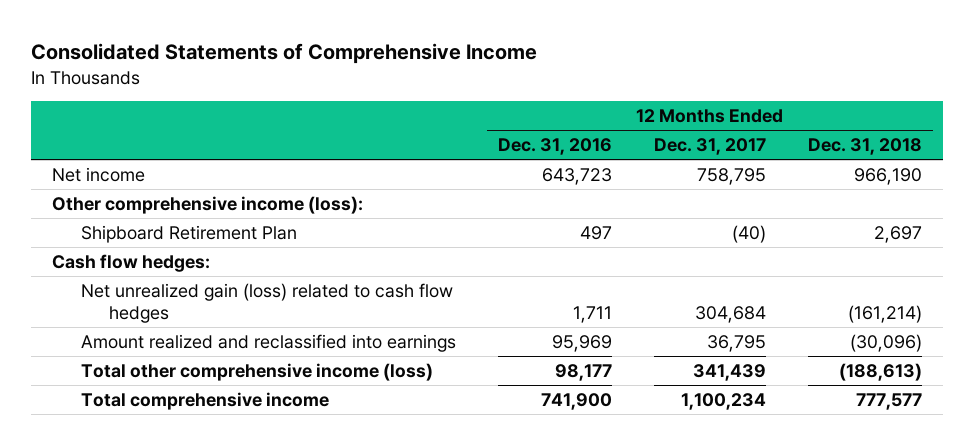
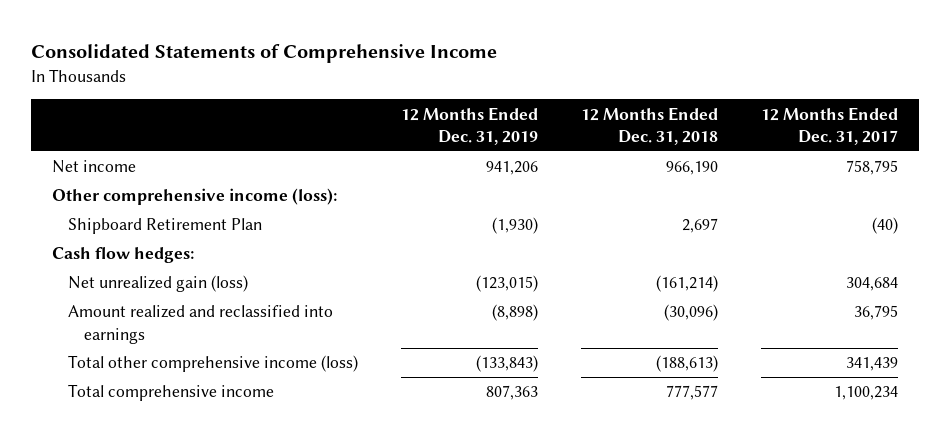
- | 12 Months Ended Dec. 31, 2016 | 12 Months Ended Dec. 31, 2017 | 12 Months Ended Dec. 31, 2018
+ | 12 Months Ended Dec. 31, 2019 | 12 Months Ended Dec. 31, 2018 | 12 Months Ended Dec. 31, 2017
- Net unrealized gain (loss) related to cash flow hedges | 1,711 | 304,684 | (161,214)
+ Net unrealized gain (loss) | (123,015) | (161,214) | 304,684

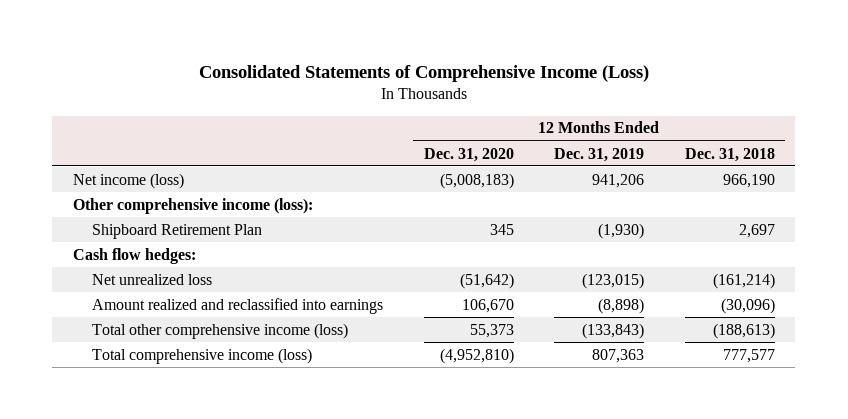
- Consolidated Statements of Comprehensive Income
+ Consolidated Statements of Comprehensive Income (Loss)
- | 12 Months Ended Dec. 31, 2019 | 12 Months Ended Dec. 31, 2018 | 12 Months Ended Dec. 31, 2017
+ | 12 Months Ended Dec. 31, 2020 | 12 Months Ended Dec. 31, 2019 | 12 Months Ended Dec. 31, 2018
- Net income | 941,206 | 966,190 | 758,795
+ Net income (loss) | (5,008,183) | 941,206 | 966,190
- Net unrealized gain (loss) | (123,015) | (161,214) | 304,684
+ Net unrealized loss | (51,642) | (123,015) | (161,214)
- Total comprehensive income | 807,363 | 777,577 | 1,100,234
+ Total comprehensive income (loss) | (4,952,810) | 807,363 | 777,577

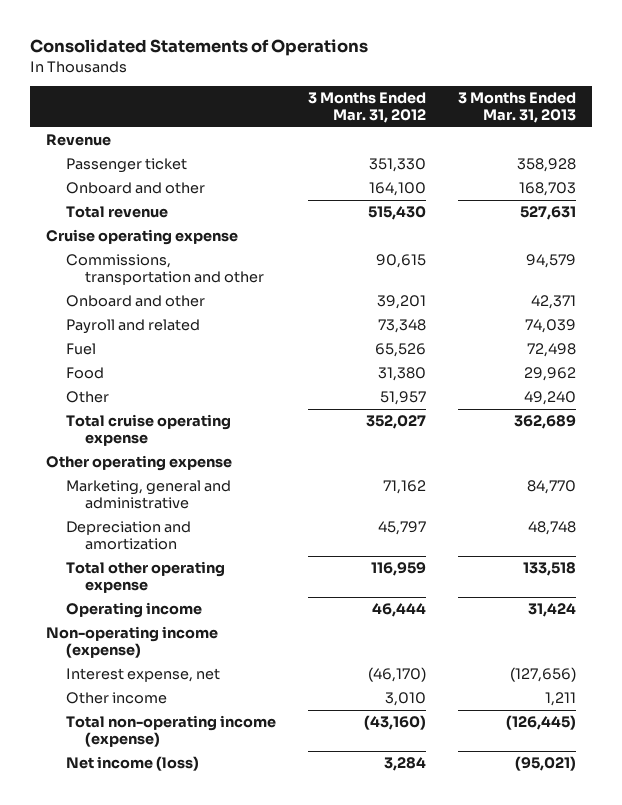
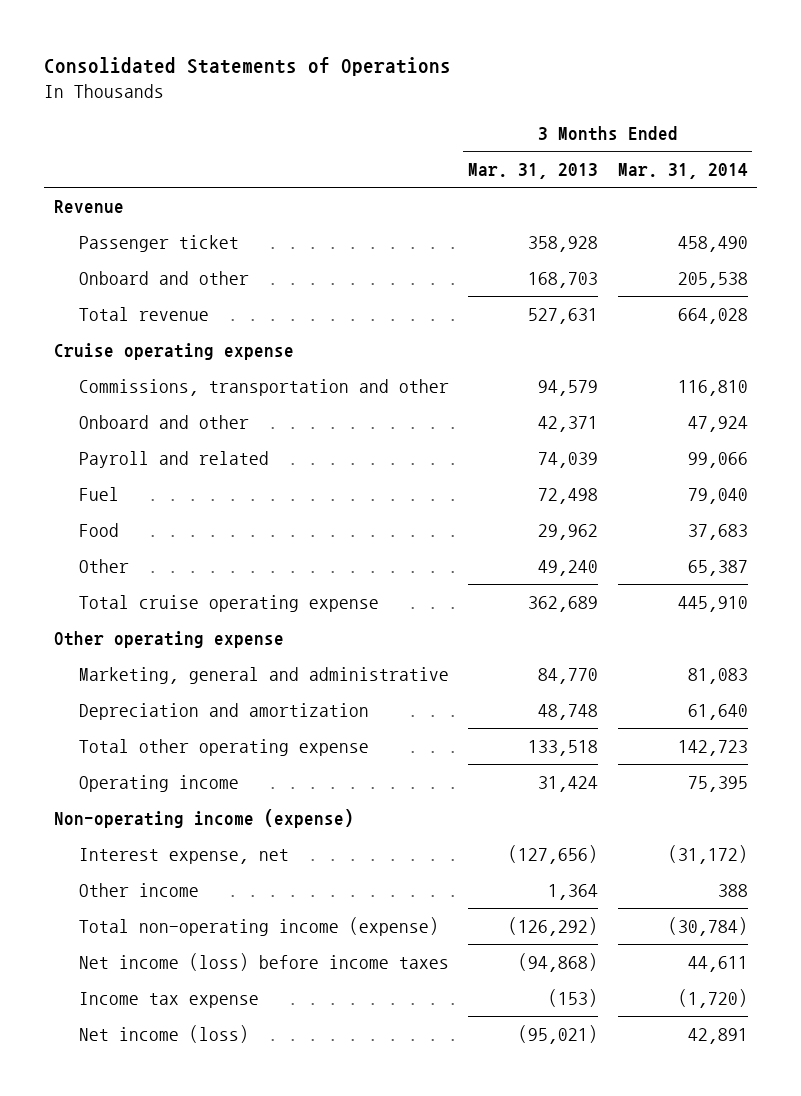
- | 3 Months Ended Mar. 31, 2012 | 3 Months Ended Mar. 31, 2013
+ | 3 Months Ended Mar. 31, 2013 | 3 Months Ended Mar. 31, 2014
- Other income | 3,010 | 1,211
- Total non-operating income (expense) | (43,160) | (126,445)
+ Other income | 1,364 | 388
+ Total non-operating income (expense) | (126,292) | (30,784)
+ Net income (loss) before income taxes | (94,868) | 44,611
+ Income tax expense | (153) | (1,720)

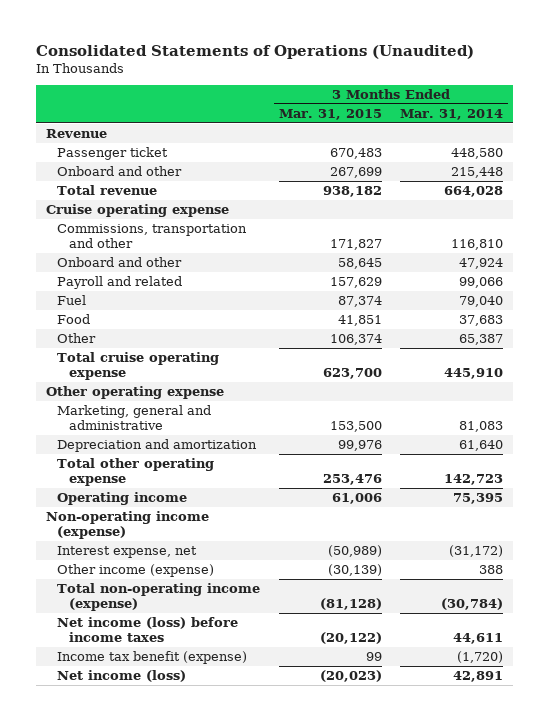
- Consolidated Statements of Operations
+ Consolidated Statements of Operations (Unaudited)
- | 3 Months Ended Mar. 31, 2013 | 3 Months Ended Mar. 31, 2014
+ | 3 Months Ended Mar. 31, 2015 | 3 Months Ended Mar. 31, 2014
- Passenger ticket | 358,928 | 458,490
- Onboard and other | 168,703 | 205,538
+ Passenger ticket | 670,483 | 448,580
+ Onboard and other | 267,699 | 215,448
- Other income | 1,364 | 388
+ Other income (expense) | (30,139) | 388
- Income tax expense | (153) | (1,720)
+ Income tax benefit (expense) | 99 | (1,720)

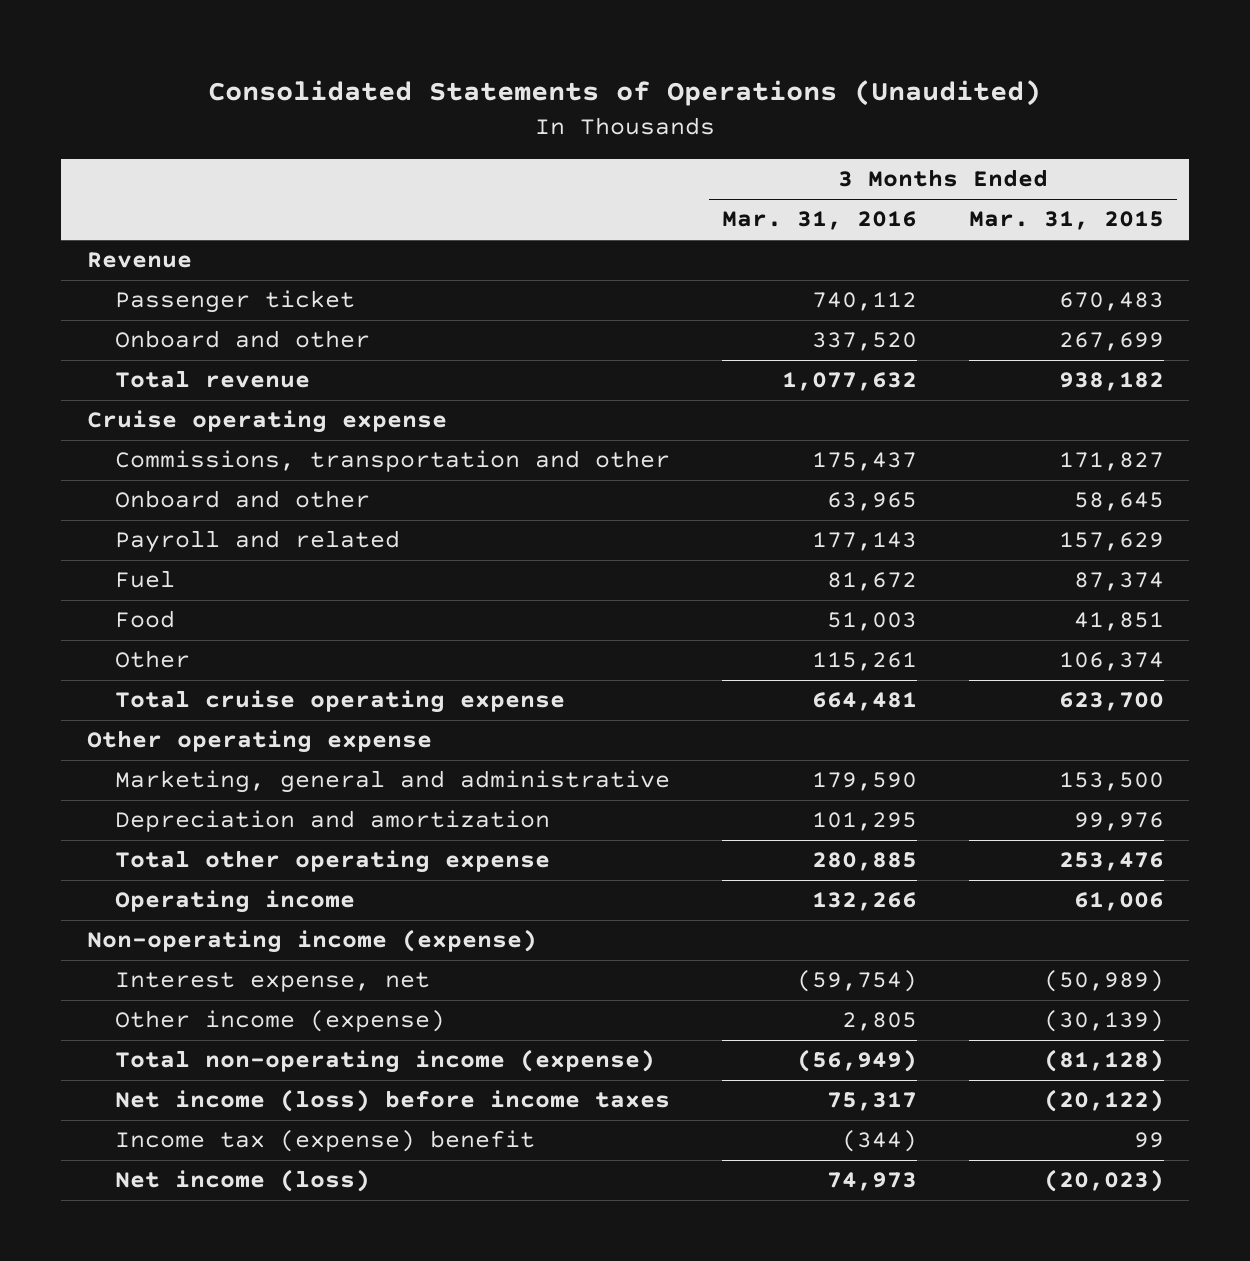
- | 3 Months Ended Mar. 31, 2015 | 3 Months Ended Mar. 31, 2014
+ | 3 Months Ended Mar. 31, 2016 | 3 Months Ended Mar. 31, 2015
- Income tax benefit (expense) | 99 | (1,720)
+ Income tax (expense) benefit | (344) | 99

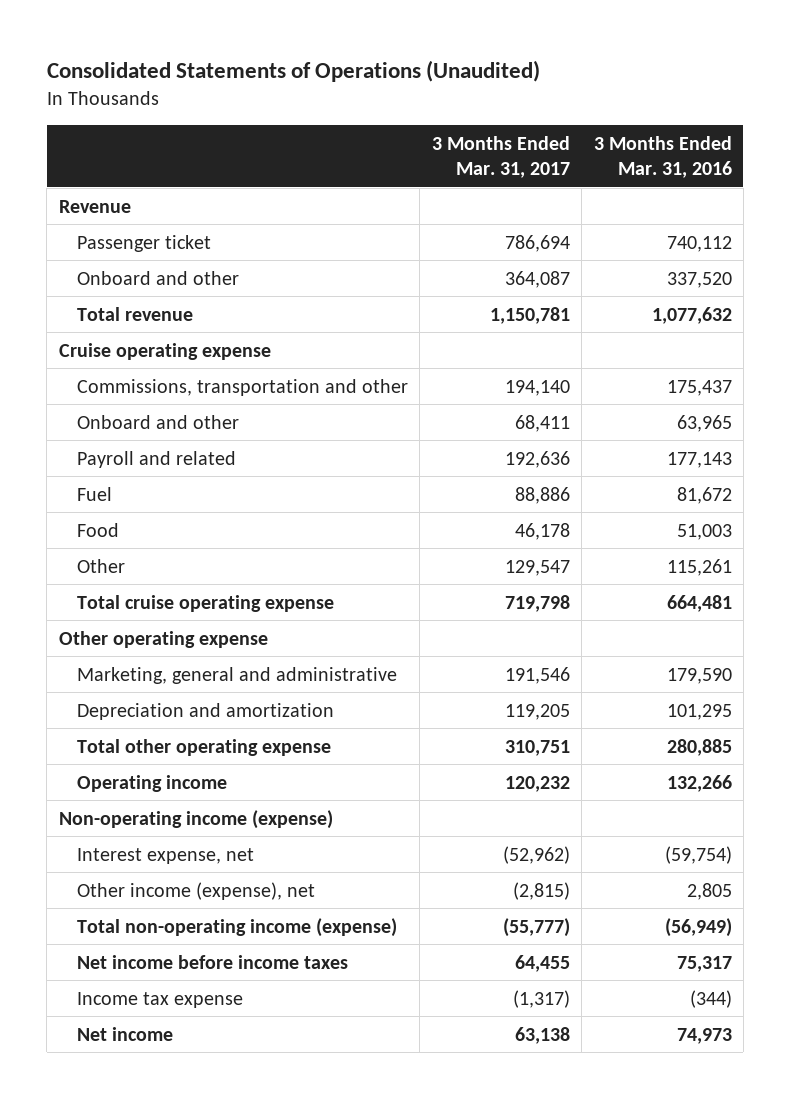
- | 3 Months Ended Mar. 31, 2016 | 3 Months Ended Mar. 31, 2015
+ | 3 Months Ended Mar. 31, 2017 | 3 Months Ended Mar. 31, 2016
- Other income (expense) | 2,805 | (30,139)
+ Other income (expense), net | (2,815) | 2,805
- Net income (loss) before income taxes | 75,317 | (20,122)
- Income tax (expense) benefit | (344) | 99
- Net income (loss) | 74,973 | (20,023)
+ Net income before income taxes | 64,455 | 75,317
+ Income tax expense | (1,317) | (344)
+ Net income | 63,138 | 74,973

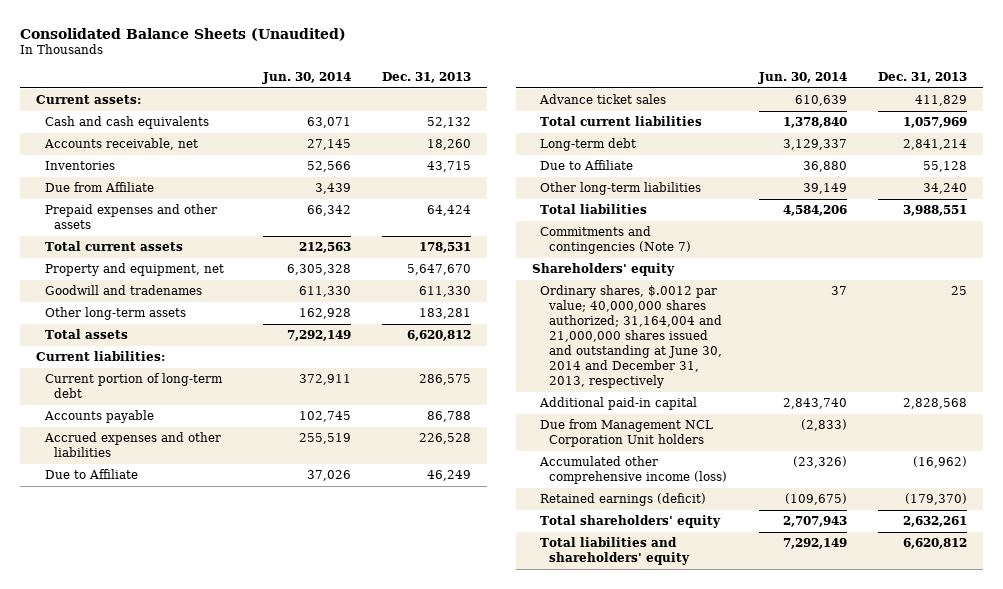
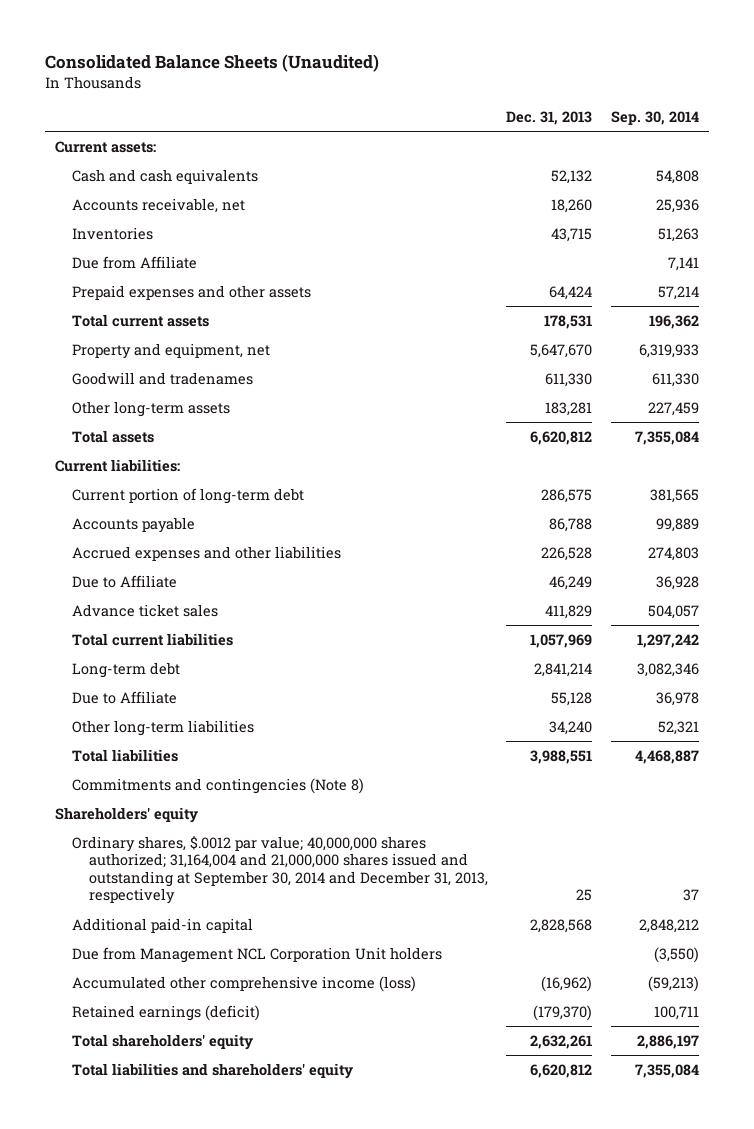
- | Jun. 30, 2014 | Dec. 31, 2013
+ | Dec. 31, 2013 | Sep. 30, 2014
- Commitments and contingencies (Note 7)
+ Commitments and contingencies (Note 8)
- Ordinary shares, $.0012 par value; 40,000,000 shares authorized; 31,164,004 and 21,000,000 shares issued and outstanding at June 30, 2014 and December 31, 2013, respectively | 37 | 25
+ Ordinary shares, $.0012 par value; 40,000,000 shares authorized; 31,164,004 and 21,000,000 shares issued and outstanding at September 30, 2014 and December 31, 2013, respectively | 25 | 37

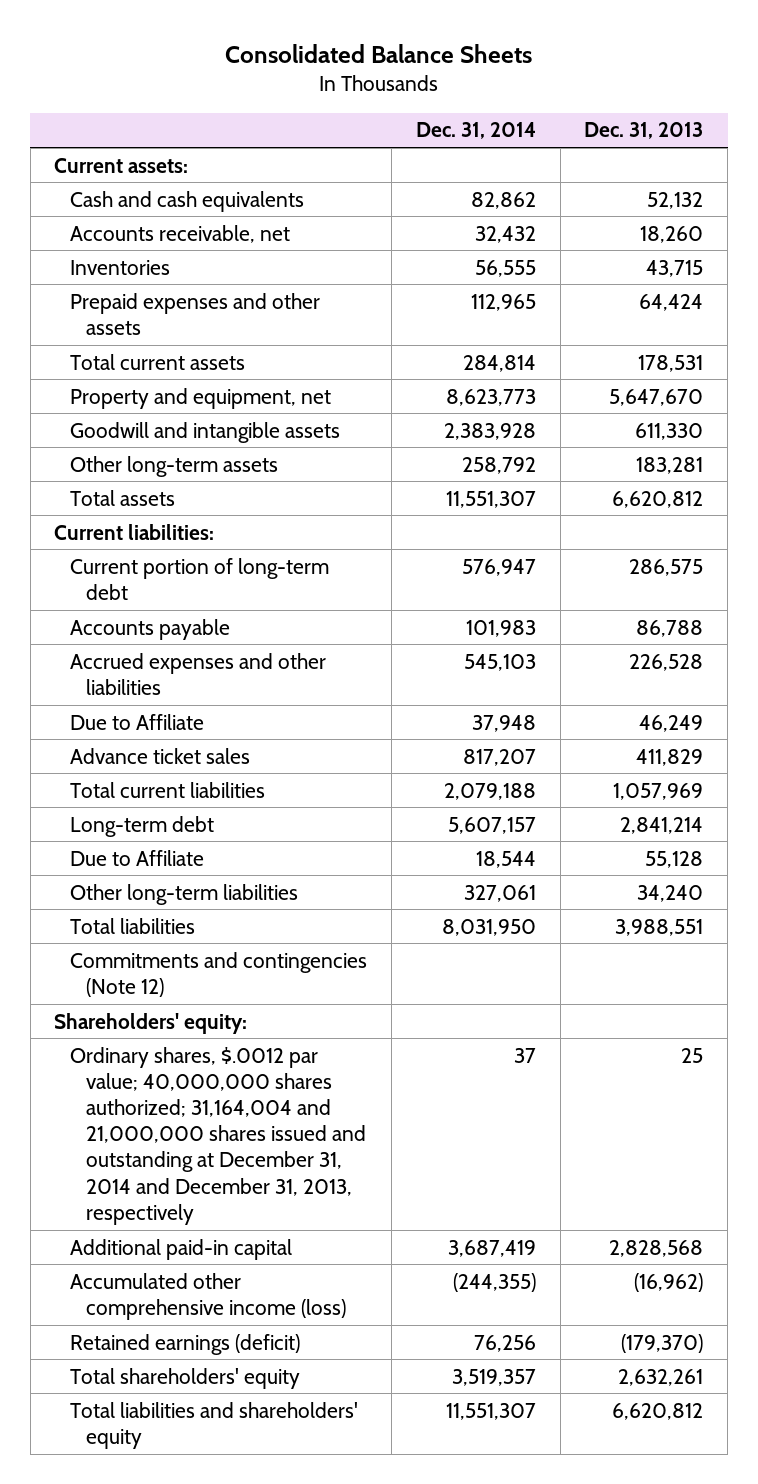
- Consolidated Balance Sheets (Unaudited)
+ Consolidated Balance Sheets
- | Dec. 31, 2013 | Sep. 30, 2014
+ | Dec. 31, 2014 | Dec. 31, 2013
- Due from Affiliate | | 7,141
- Goodwill and tradenames | 611,330 | 611,330
+ Goodwill and intangible assets | 2,383,928 | 611,330
- Commitments and contingencies (Note 8)
- Shareholders' equity
- Ordinary shares, $.0012 par value; 40,000,000 shares authorized; 31,164,004 and 21,000,000 shares issued and outstanding at September 30, 2014 and December 31, 2013, respectively | 25 | 37
+ Commitments and contingencies (Note 12)
+ Shareholders' equity:
+ Ordinary shares, $.0012 par value; 40,000,000 shares authorized; 31,164,004 and 21,000,000 shares issued and outstanding at December 31, 2014 and December 31, 2013, respectively | 37 | 25
- Due from Management NCL Corporation Unit holders | | (3,550)

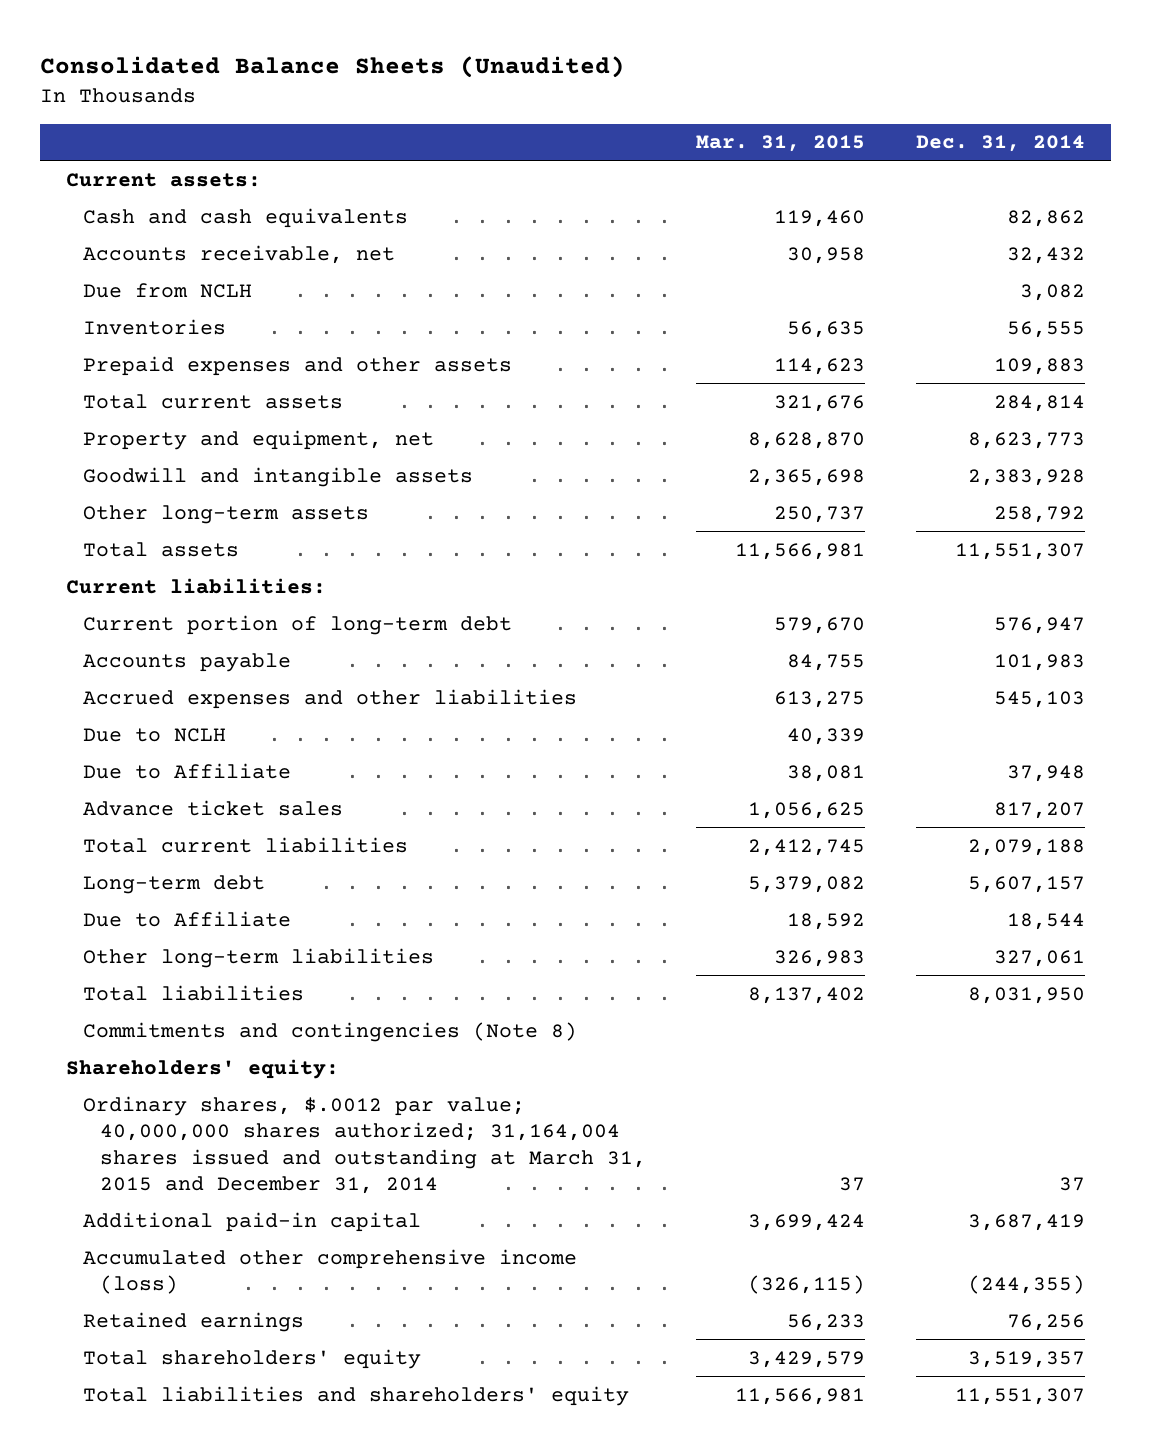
- Consolidated Balance Sheets
+ Consolidated Balance Sheets (Unaudited)
- | Dec. 31, 2014 | Dec. 31, 2013
+ | Mar. 31, 2015 | Dec. 31, 2014
+ Due from NCLH | | 3,082
- Prepaid expenses and other assets | 112,965 | 64,424
+ Prepaid expenses and other assets | 114,623 | 109,883
+ Due to NCLH | 40,339 |
- Commitments and contingencies (Note 12)
+ Commitments and contingencies (Note 8)
- Ordinary shares, $.0012 par value; 40,000,000 shares authorized; 31,164,004 and 21,000,000 shares issued and outstanding at December 31, 2014 and December 31, 2013, respectively | 37 | 25
+ Ordinary shares, $.0012 par value; 40,000,000 shares authorized; 31,164,004 shares issued and outstanding at March 31, 2015 and December 31, 2014 | 37 | 37
- Retained earnings (deficit) | 76,256 | (179,370)
+ Retained earnings | 56,233 | 76,256

